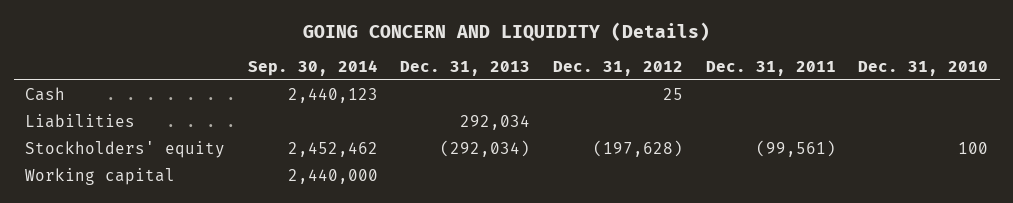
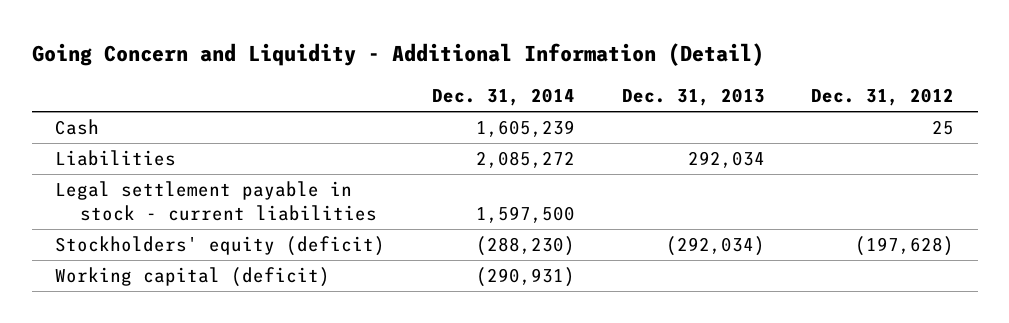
- GOING CONCERN AND LIQUIDITY (Details)
+ Going Concern and Liquidity - Additional Information (Detail)
- | Sep. 30, 2014 | Dec. 31, 2013 | Dec. 31, 2012 | Dec. 31, 2011 | Dec. 31, 2010
+ | Dec. 31, 2014 | Dec. 31, 2013 | Dec. 31, 2012
- Stockholders' equity | 2,452,462 | (292,034) | (197,628) | (99,561) | 100
- Working capital | 2,440,000 | | | |
+ Legal settlement payable in stock - current liabilities | 1,597,500 | |
+ Stockholders' equity (deficit) | (288,230) | (292,034) | (197,628)
+ Working capital (deficit) | (290,931) | |

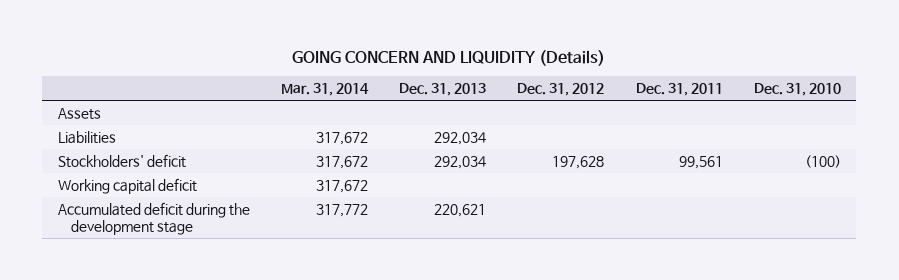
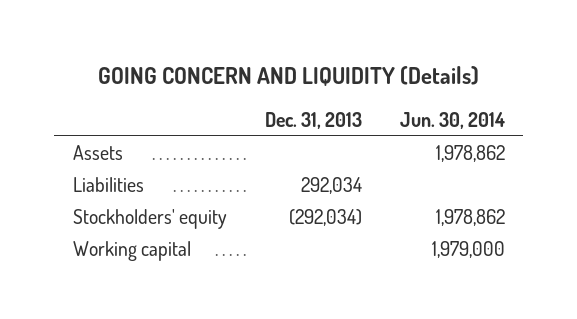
- | Mar. 31, 2014 | Dec. 31, 2013 | Dec. 31, 2012 | Dec. 31, 2011 | Dec. 31, 2010
+ | Dec. 31, 2013 | Jun. 30, 2014
- Stockholders' deficit | 317,672 | 292,034 | 197,628 | 99,561 | (100)
- Working capital deficit | 317,672 | | | |
- Accumulated deficit during the development stage | 317,772 | 220,621 | | |
+ Stockholders' equity | (292,034) | 1,978,862
+ Working capital | | 1,979,000

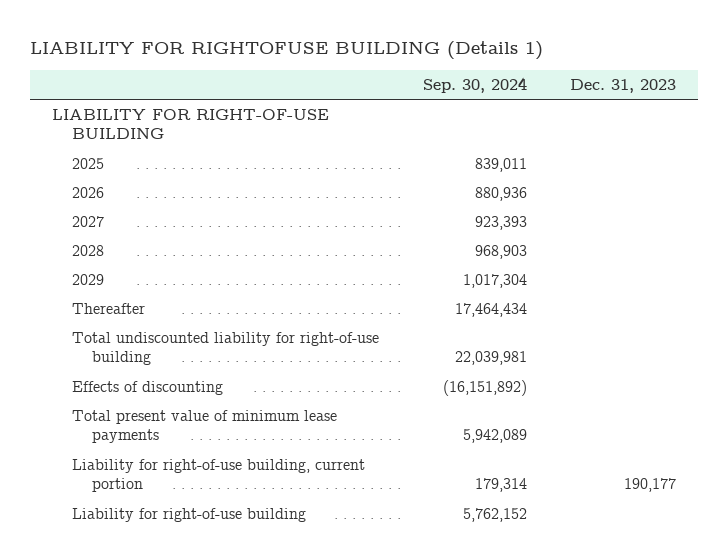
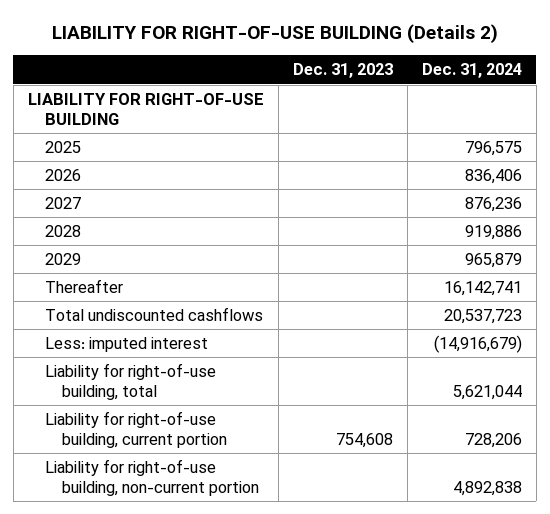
- LIABILITY FOR RIGHTOFUSE BUILDING (Details 1)
+ LIABILITY FOR RIGHT-OF-USE BUILDING (Details 2)
- | Sep. 30, 2024 | Dec. 31, 2023
+ | Dec. 31, 2023 | Dec. 31, 2024
- Total undiscounted liability for right-of-use building | 22,039,981 |
- Effects of discounting | (16,151,892) |
- Total present value of minimum lease payments | 5,942,089 |
- Liability for right-of-use building, current portion | 179,314 | 190,177
- Liability for right-of-use building | 5,762,152 |
+ Total undiscounted cashflows | | 20,537,723
+ Less: imputed interest | | (14,916,679)
+ Liability for right-of-use building, total | | 5,621,044
+ Liability for right-of-use building, current portion | 754,608 | 728,206
+ Liability for right-of-use building, non-current portion | | 4,892,838

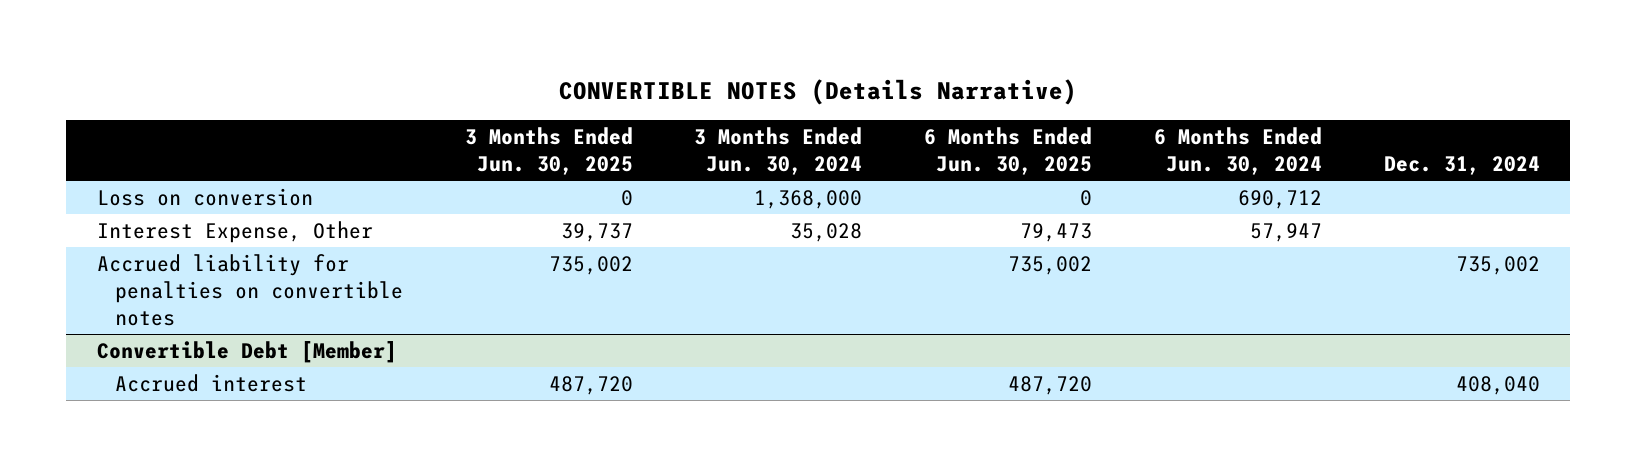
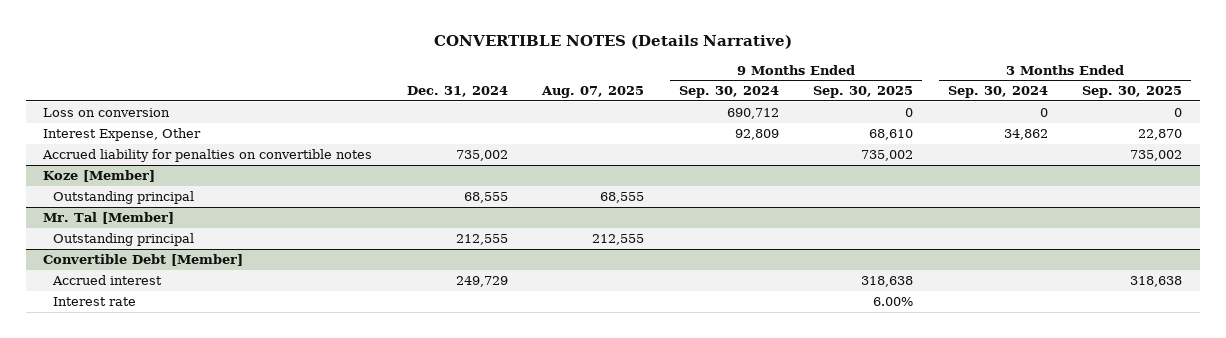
- | 3 Months Ended Jun. 30, 2025 | 3 Months Ended Jun. 30, 2024 | 6 Months Ended Jun. 30, 2025 | 6 Months Ended Jun. 30, 2024 | Dec. 31, 2024
+ | Dec. 31, 2024 | Aug. 07, 2025 | 9 Months Ended Sep. 30, 2024 | 9 Months Ended Sep. 30, 2025 | 3 Months Ended Sep. 30, 2024 | 3 Months Ended Sep. 30, 2025
+ Koze [Member]
+ Outstanding principal | 68,555 | 68,555 | | | |
+ Mr. Tal [Member]
+ Outstanding principal | 212,555 | 212,555 | | | |
@ Convertible Debt [Member]
- Accrued interest | 487,720 | | 487,720 | | 408,040
+ Accrued interest | 249,729 | | | 318,638 | | 318,638
+ Interest rate | | | | 6.00% | |

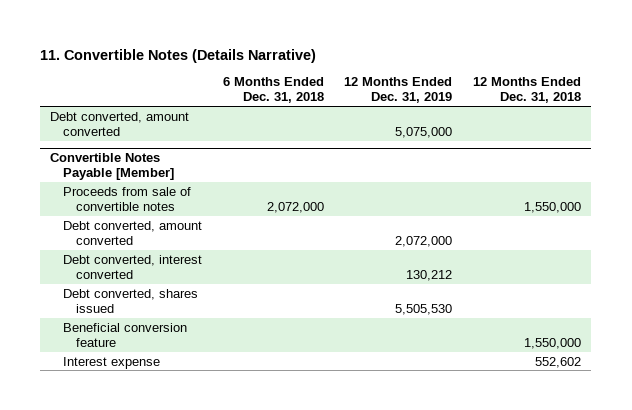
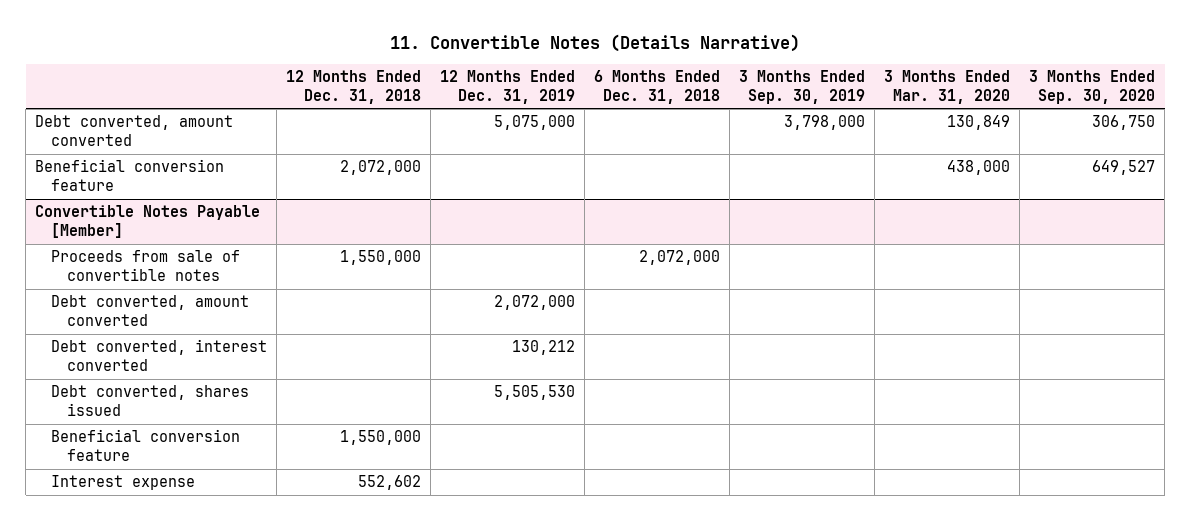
- | 6 Months Ended Dec. 31, 2018 | 12 Months Ended Dec. 31, 2019 | 12 Months Ended Dec. 31, 2018
+ | 12 Months Ended Dec. 31, 2018 | 12 Months Ended Dec. 31, 2019 | 6 Months Ended Dec. 31, 2018 | 3 Months Ended Sep. 30, 2019 | 3 Months Ended Mar. 31, 2020 | 3 Months Ended Sep. 30, 2020
+ Beneficial conversion feature | 2,072,000 | | | | 438,000 | 649,527

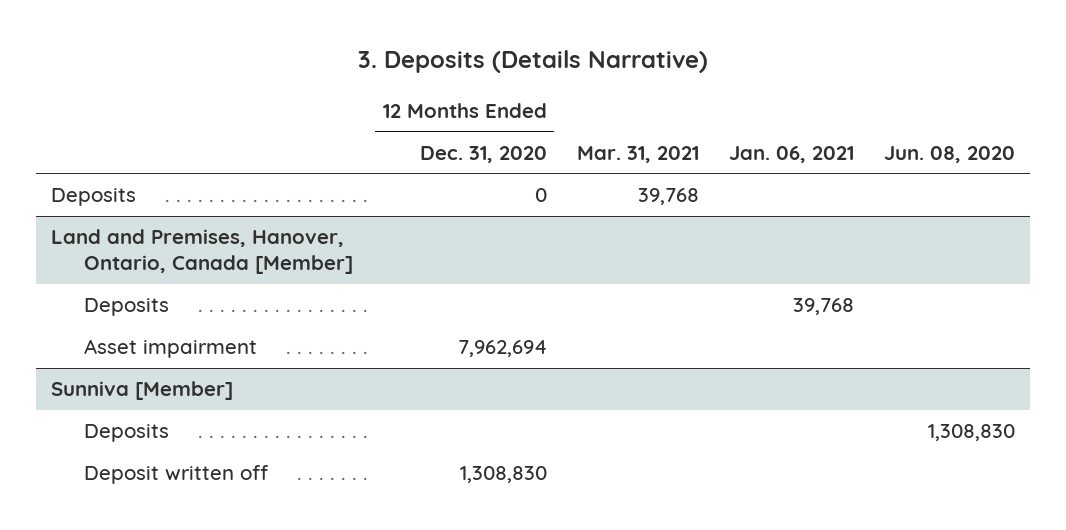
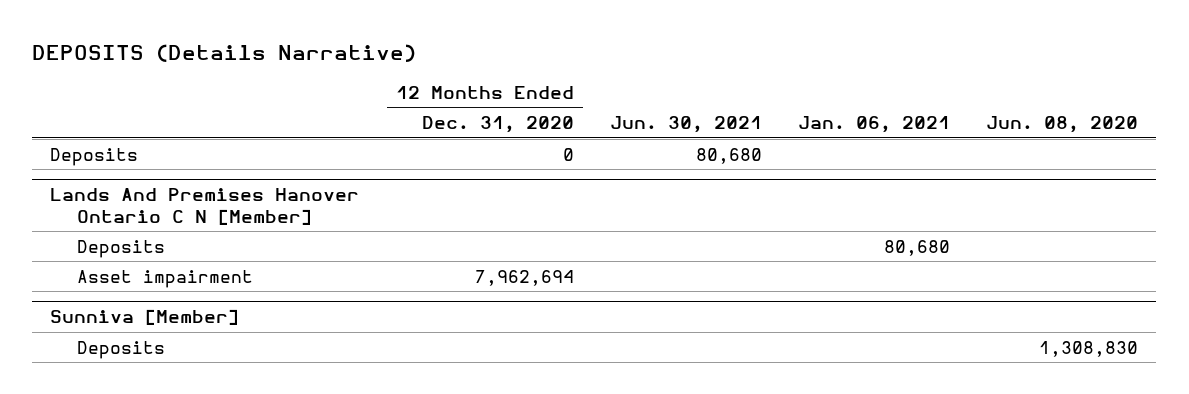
- 3. Deposits (Details Narrative)
+ DEPOSITS (Details Narrative)
- | 12 Months Ended Dec. 31, 2020 | Mar. 31, 2021 | Jan. 06, 2021 | Jun. 08, 2020
+ | 12 Months Ended Dec. 31, 2020 | Jun. 30, 2021 | Jan. 06, 2021 | Jun. 08, 2020
- Land and Premises, Hanover, Ontario, Canada [Member]
- Deposits | | | 39,768 |
+ Lands And Premises Hanover Ontario C N [Member]
+ Deposits | | | 80,680 |
@ Sunniva [Member]
- Deposit written off | 1,308,830 | | |

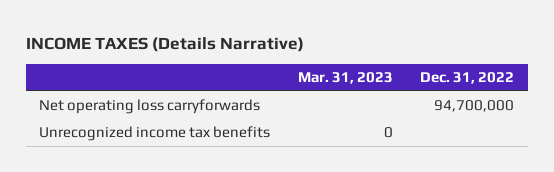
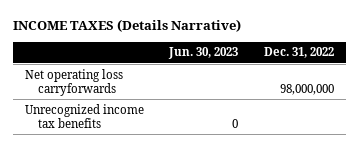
- | Mar. 31, 2023 | Dec. 31, 2022
+ | Jun. 30, 2023 | Dec. 31, 2022
- Net operating loss carryforwards | | 94,700,000
+ Net operating loss carryforwards | | 98,000,000

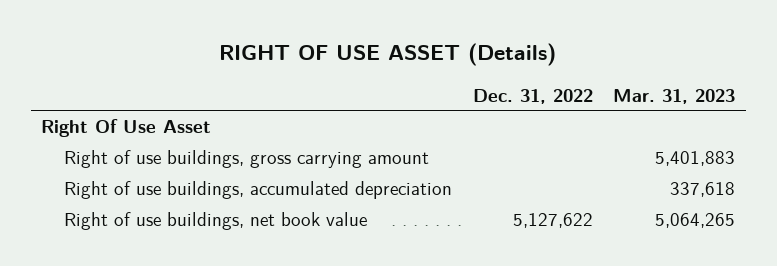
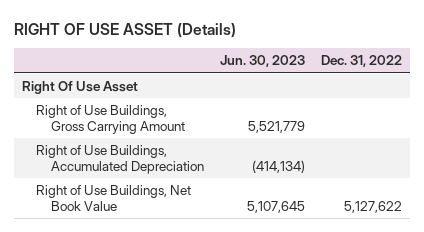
- | Dec. 31, 2022 | Mar. 31, 2023
+ | Jun. 30, 2023 | Dec. 31, 2022
- Right of use buildings, gross carrying amount | | 5,401,883
- Right of use buildings, accumulated depreciation | | 337,618
- Right of use buildings, net book value | 5,127,622 | 5,064,265
+ Right of Use Buildings, Gross Carrying Amount | 5,521,779 |
+ Right of Use Buildings, Accumulated Depreciation | (414,134) |
+ Right of Use Buildings, Net Book Value | 5,107,645 | 5,127,622

